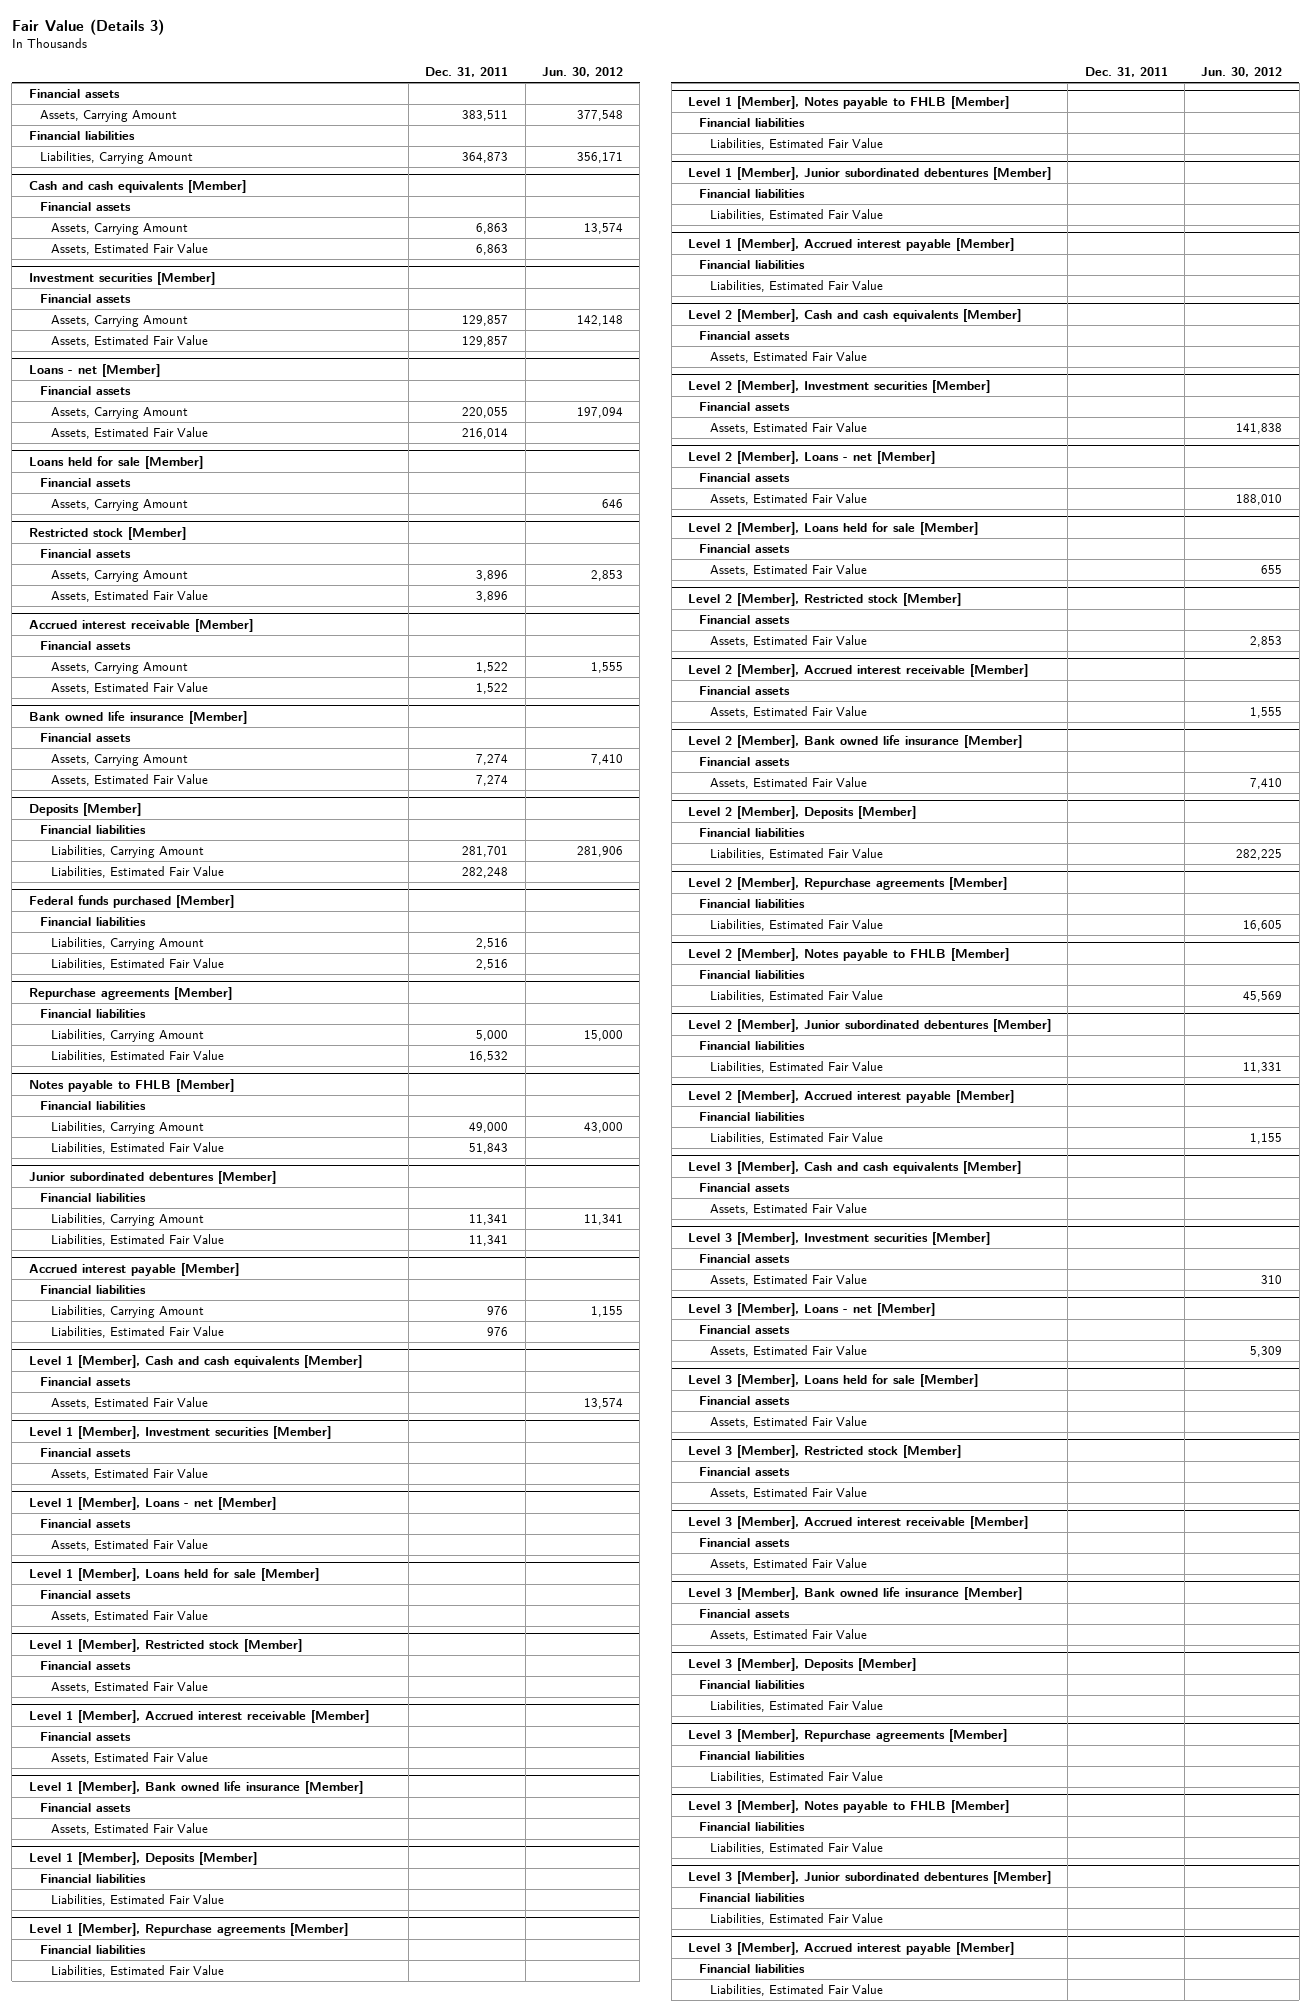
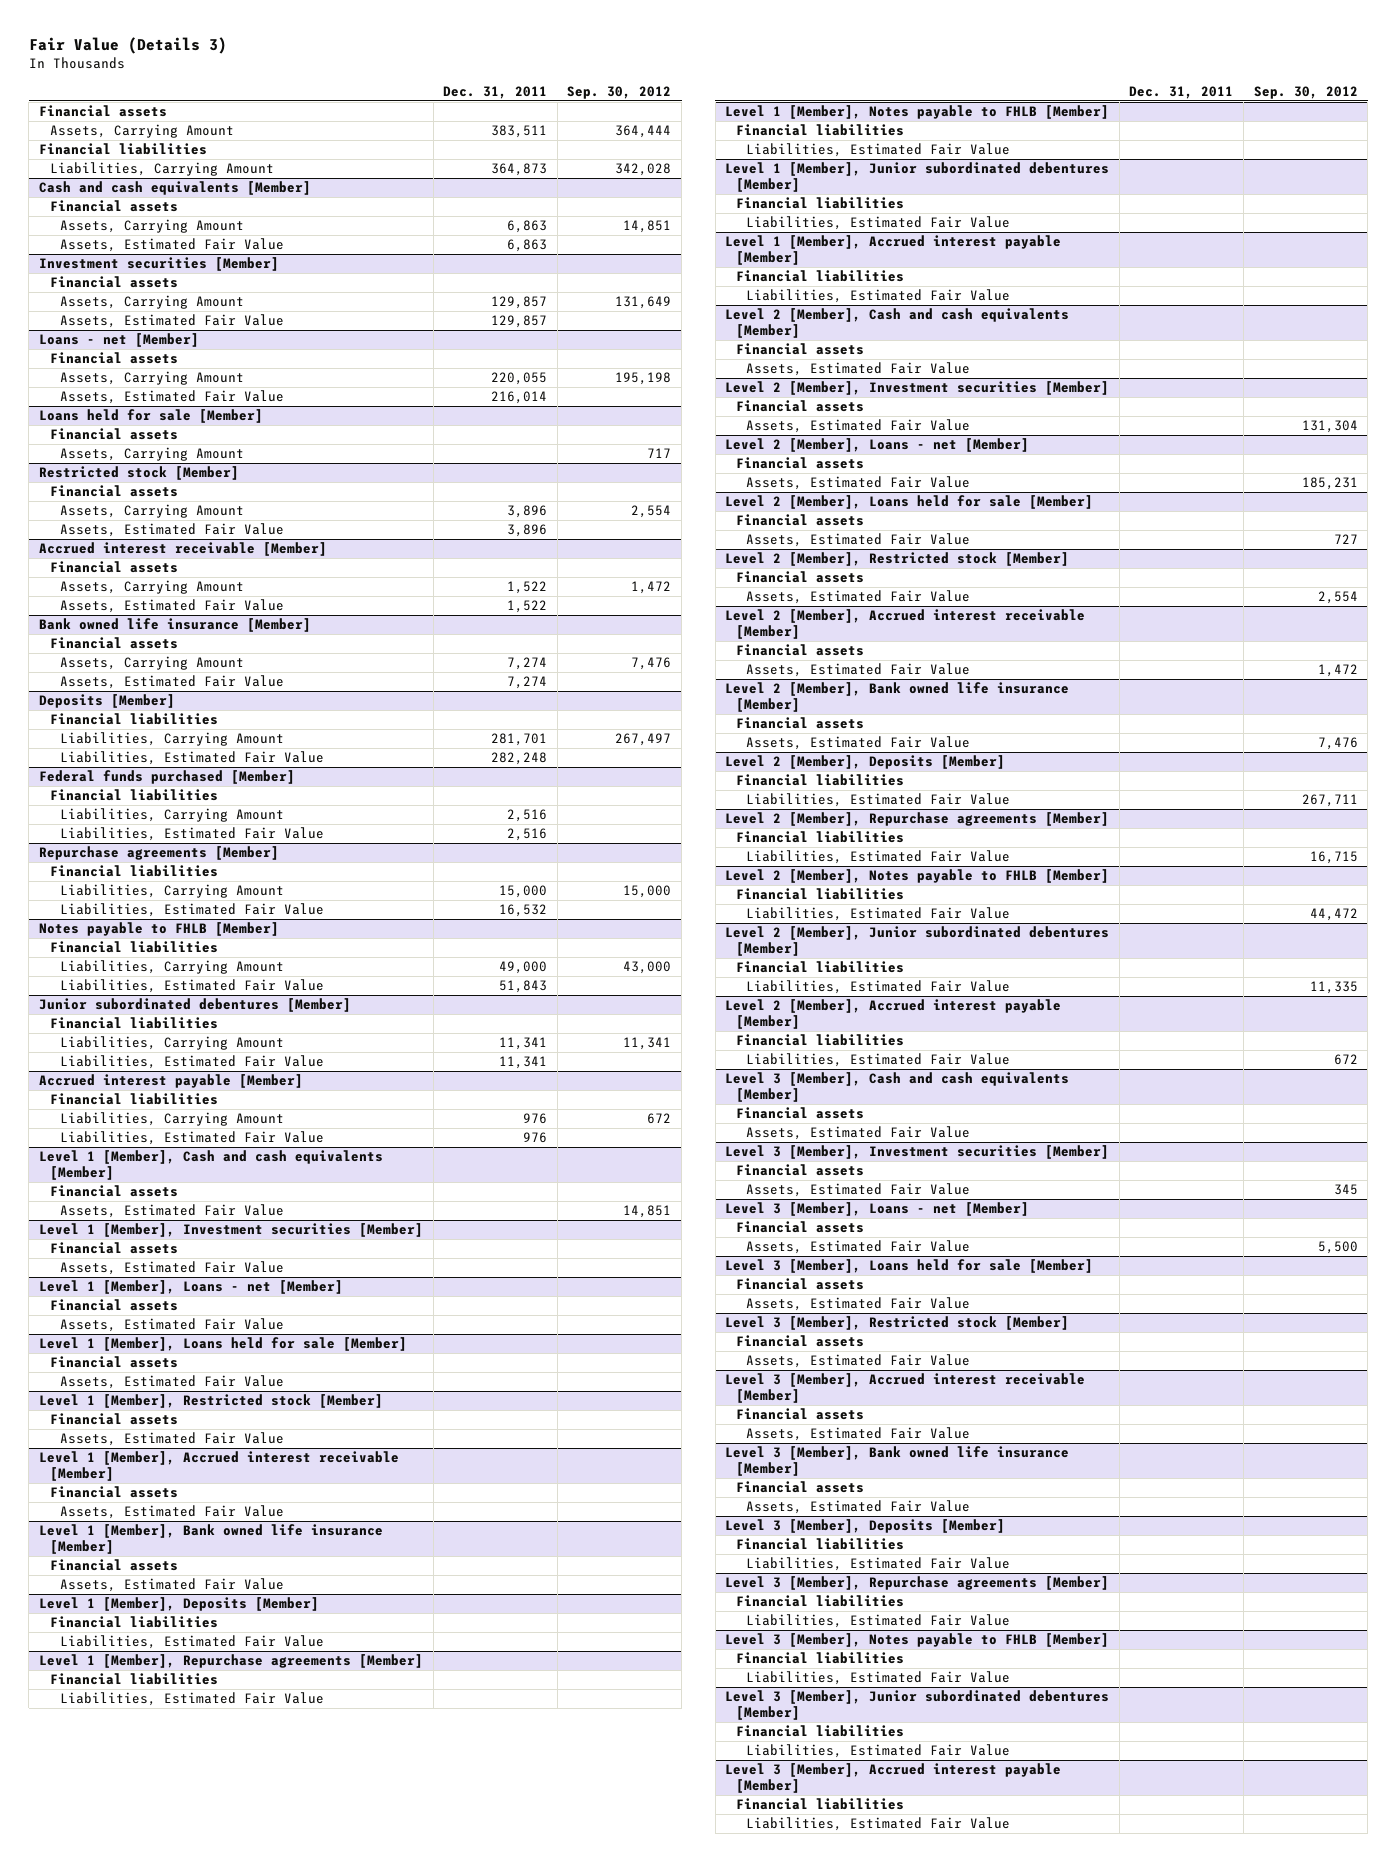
- | Dec. 31, 2011 | Jun. 30, 2012
+ | Dec. 31, 2011 | Sep. 30, 2012
@ Repurchase agreements [Member]
- Liabilities, Carrying Amount | 5,000 | 15,000
+ Liabilities, Carrying Amount | 15,000 | 15,000

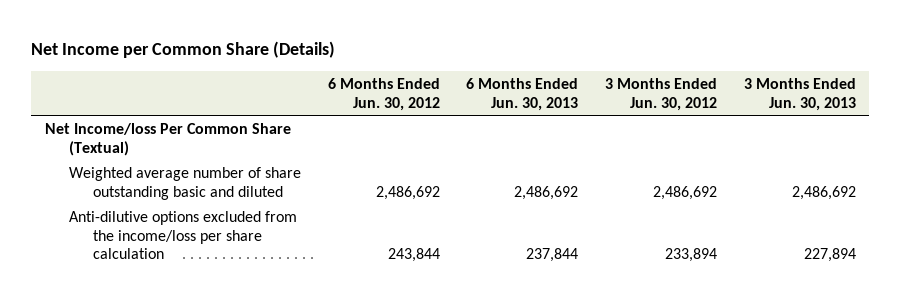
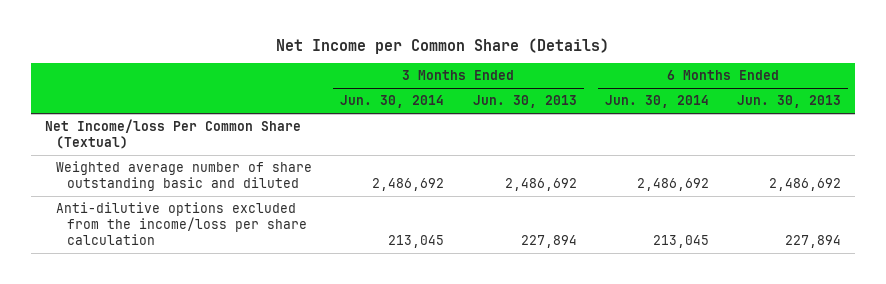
- | 6 Months Ended Jun. 30, 2012 | 6 Months Ended Jun. 30, 2013 | 3 Months Ended Jun. 30, 2012 | 3 Months Ended Jun. 30, 2013
+ | 3 Months Ended Jun. 30, 2014 | 3 Months Ended Jun. 30, 2013 | 6 Months Ended Jun. 30, 2014 | 6 Months Ended Jun. 30, 2013
- Anti-dilutive options excluded from the income/loss per share calculation | 243,844 | 237,844 | 233,894 | 227,894
+ Anti-dilutive options excluded from the income/loss per share calculation | 213,045 | 227,894 | 213,045 | 227,894

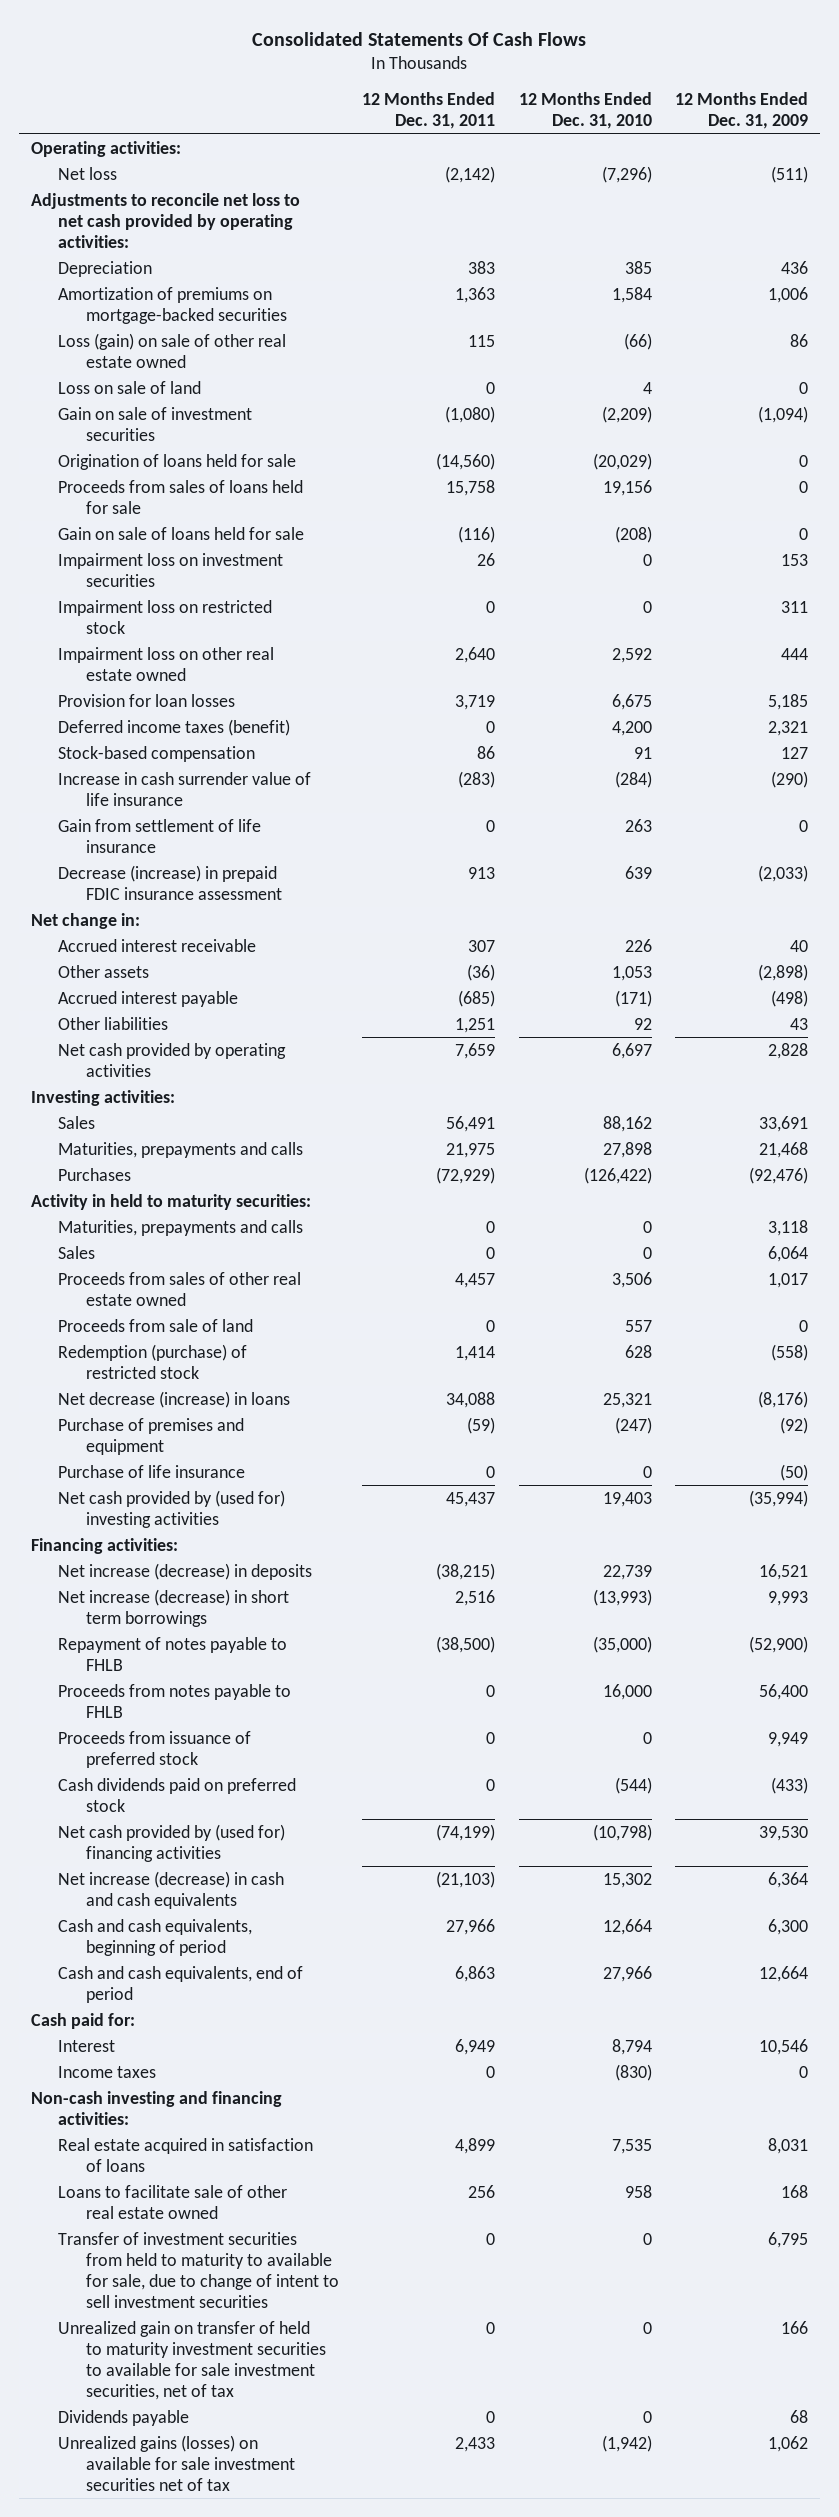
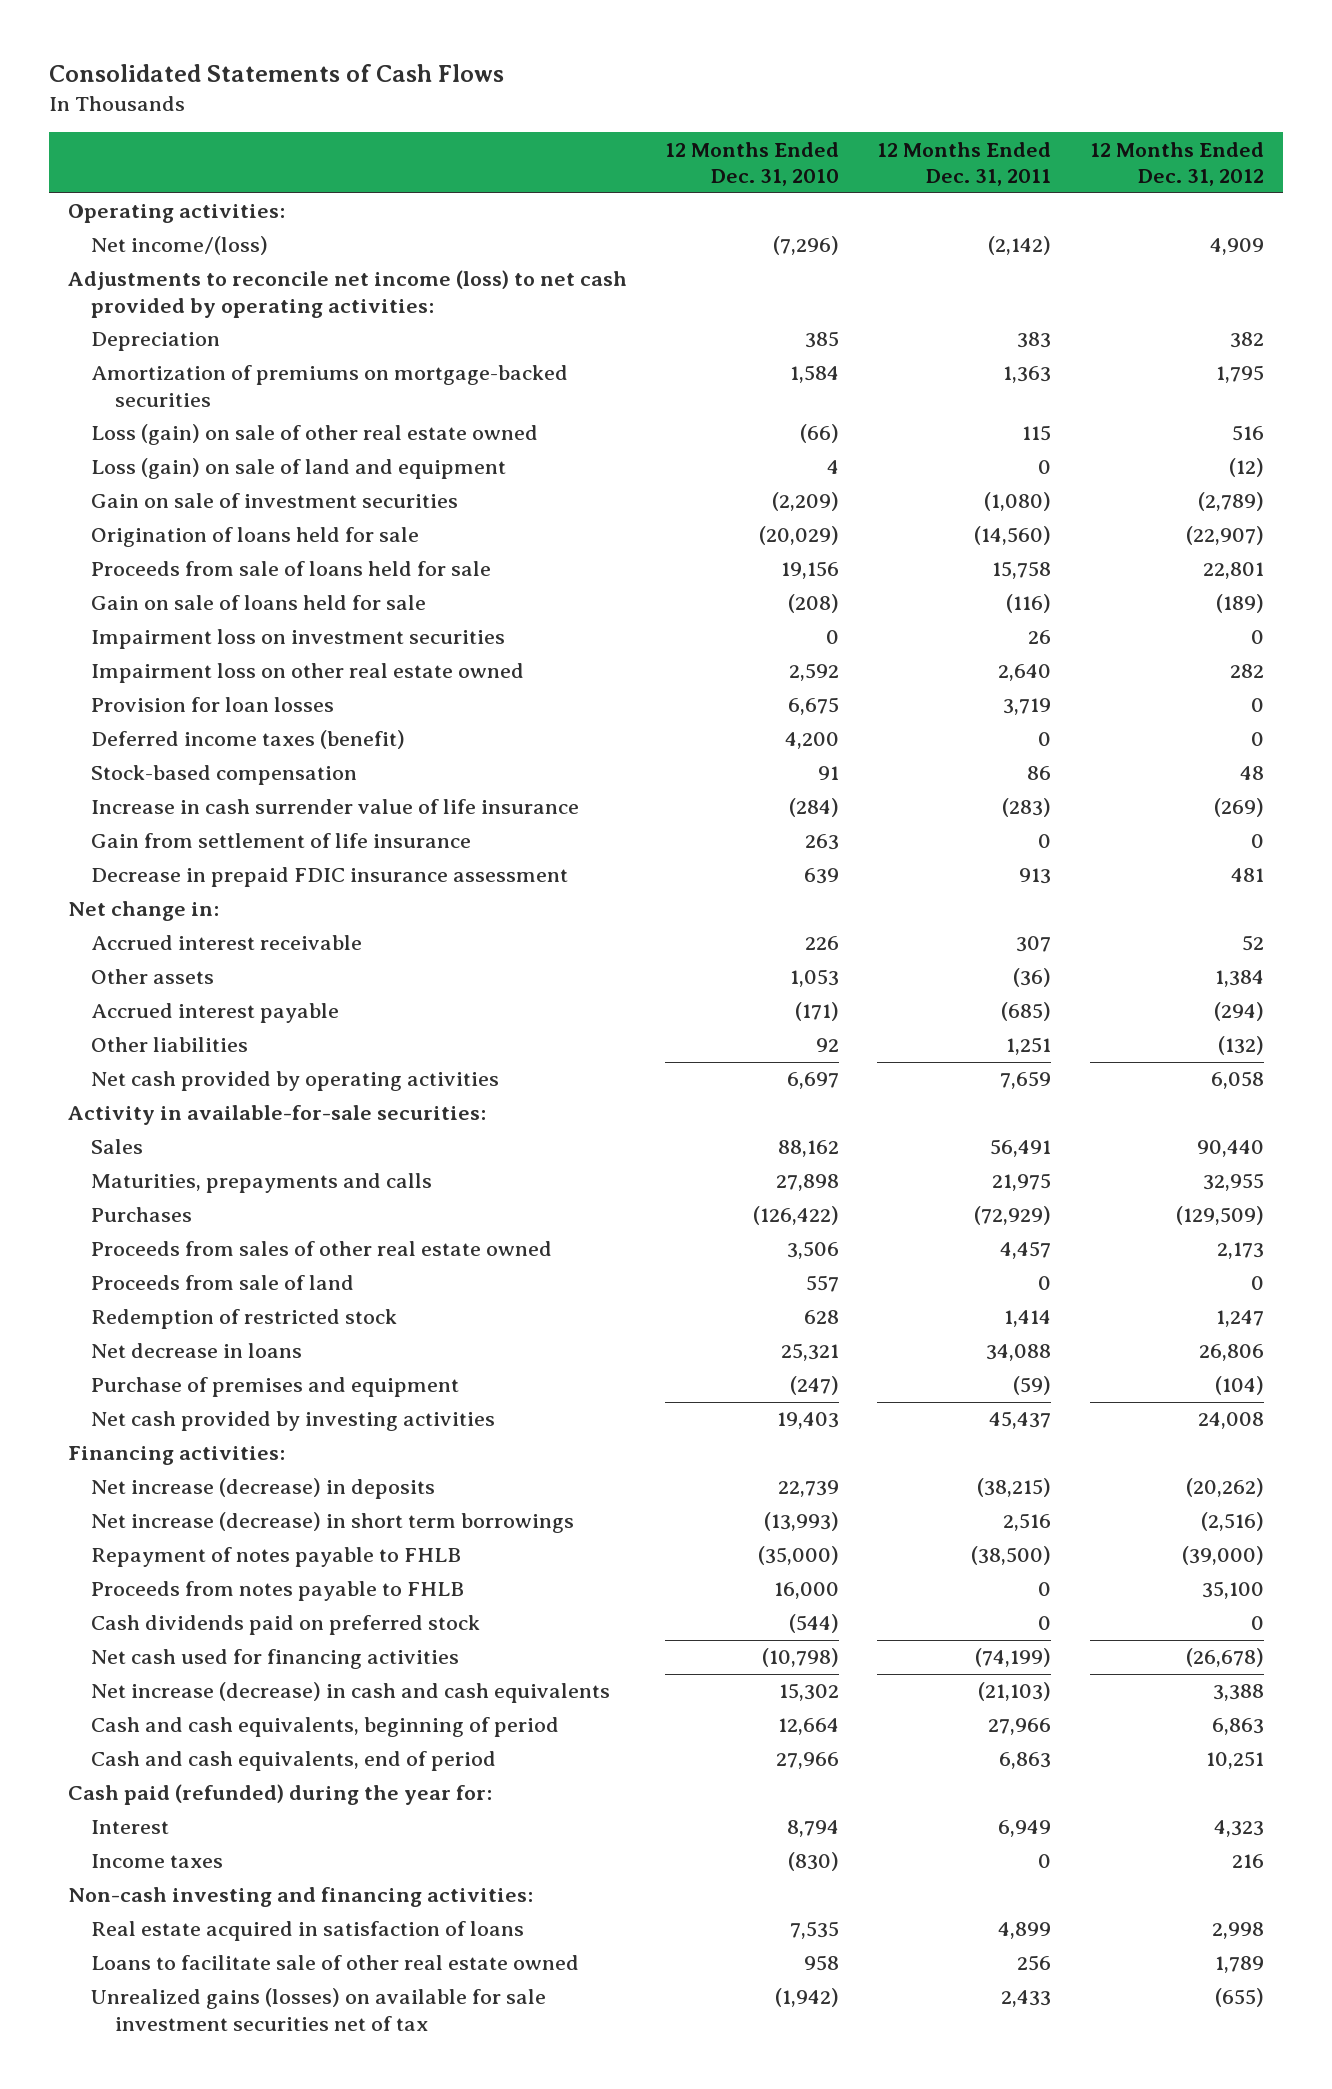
- Consolidated Statements Of Cash Flows
+ Consolidated Statements of Cash Flows
- | 12 Months Ended Dec. 31, 2011 | 12 Months Ended Dec. 31, 2010 | 12 Months Ended Dec. 31, 2009
+ | 12 Months Ended Dec. 31, 2010 | 12 Months Ended Dec. 31, 2011 | 12 Months Ended Dec. 31, 2012
- Net loss | (2,142) | (7,296) | (511)
- Adjustments to reconcile net loss to net cash provided by operating activities:
+ Net income/(loss) | (7,296) | (2,142) | 4,909
+ Adjustments to reconcile net income (loss) to net cash provided by operating activities:
- Loss on sale of land | 0 | 4 | 0
+ Loss (gain) on sale of land and equipment | 4 | 0 | (12)
- Proceeds from sales of loans held for sale | 15,758 | 19,156 | 0
+ Proceeds from sale of loans held for sale | 19,156 | 15,758 | 22,801
- Impairment loss on restricted stock | 0 | 0 | 311
- Decrease (increase) in prepaid FDIC insurance assessment | 913 | 639 | (2,033)
+ Decrease in prepaid FDIC insurance assessment | 639 | 913 | 481
- Investing activities:
+ Activity in available-for-sale securities:
- Activity in held to maturity securities:
- Maturities, prepayments and calls | 0 | 0 | 3,118
- Sales | 0 | 0 | 6,064
- Redemption (purchase) of restricted stock | 1,414 | 628 | (558)
- Net decrease (increase) in loans | 34,088 | 25,321 | (8,176)
+ Redemption of restricted stock | 628 | 1,414 | 1,247
+ Net decrease in loans | 25,321 | 34,088 | 26,806
- Purchase of life insurance | 0 | 0 | (50)
- Net cash provided by (used for) investing activities | 45,437 | 19,403 | (35,994)
+ Net cash provided by investing activities | 19,403 | 45,437 | 24,008
- Proceeds from issuance of preferred stock | 0 | 0 | 9,949
- Net cash provided by (used for) financing activities | (74,199) | (10,798) | 39,530
+ Net cash used for financing activities | (10,798) | (74,199) | (26,678)
- Cash paid for:
+ Cash paid (refunded) during the year for:
- Transfer of investment securities from held to maturity to available for sale, due to change of intent to sell investment securities | 0 | 0 | 6,795
- Unrealized gain on transfer of held to maturity investment securities to available for sale investment securities, net of tax | 0 | 0 | 166
- Dividends payable | 0 | 0 | 68

